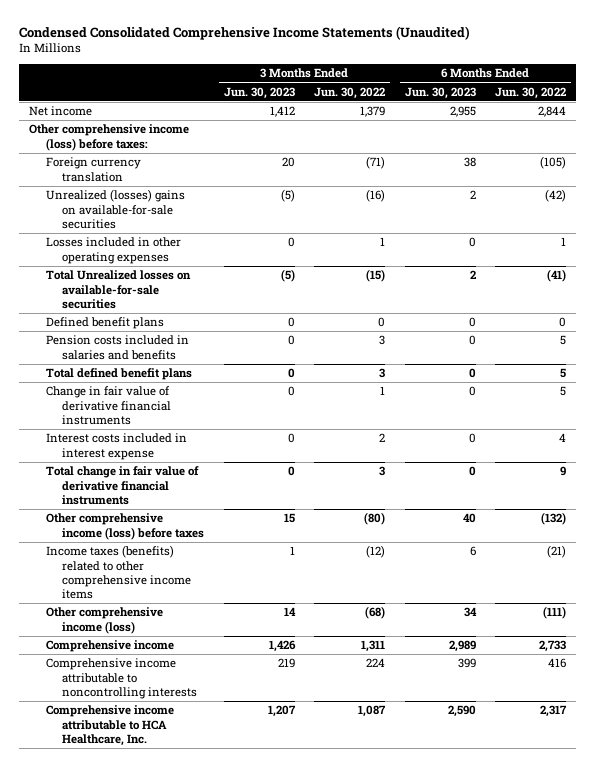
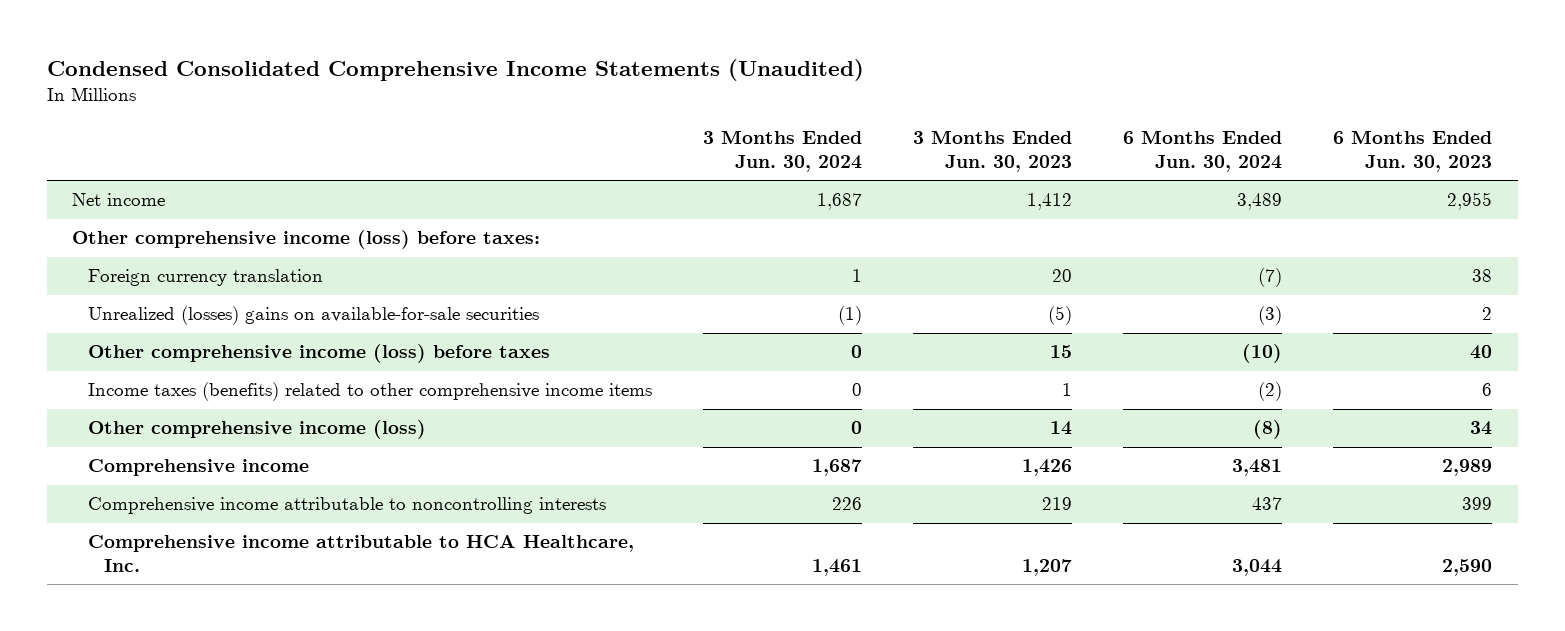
- | 3 Months Ended Jun. 30, 2023 | 3 Months Ended Jun. 30, 2022 | 6 Months Ended Jun. 30, 2023 | 6 Months Ended Jun. 30, 2022
+ | 3 Months Ended Jun. 30, 2024 | 3 Months Ended Jun. 30, 2023 | 6 Months Ended Jun. 30, 2024 | 6 Months Ended Jun. 30, 2023
- Losses included in other operating expenses | 0 | 1 | 0 | 1
- Total Unrealized losses on available-for-sale securities | (5) | (15) | 2 | (41)
- Defined benefit plans | 0 | 0 | 0 | 0
- Pension costs included in salaries and benefits | 0 | 3 | 0 | 5
- Total defined benefit plans | 0 | 3 | 0 | 5
- Change in fair value of derivative financial instruments | 0 | 1 | 0 | 5
- Interest costs included in interest expense | 0 | 2 | 0 | 4
- Total change in fair value of derivative financial instruments | 0 | 3 | 0 | 9

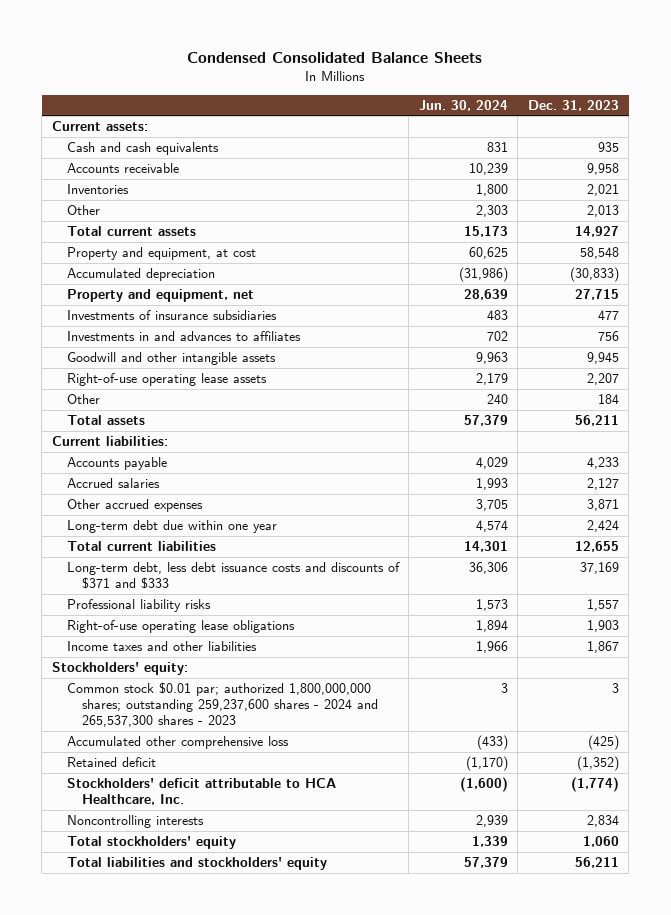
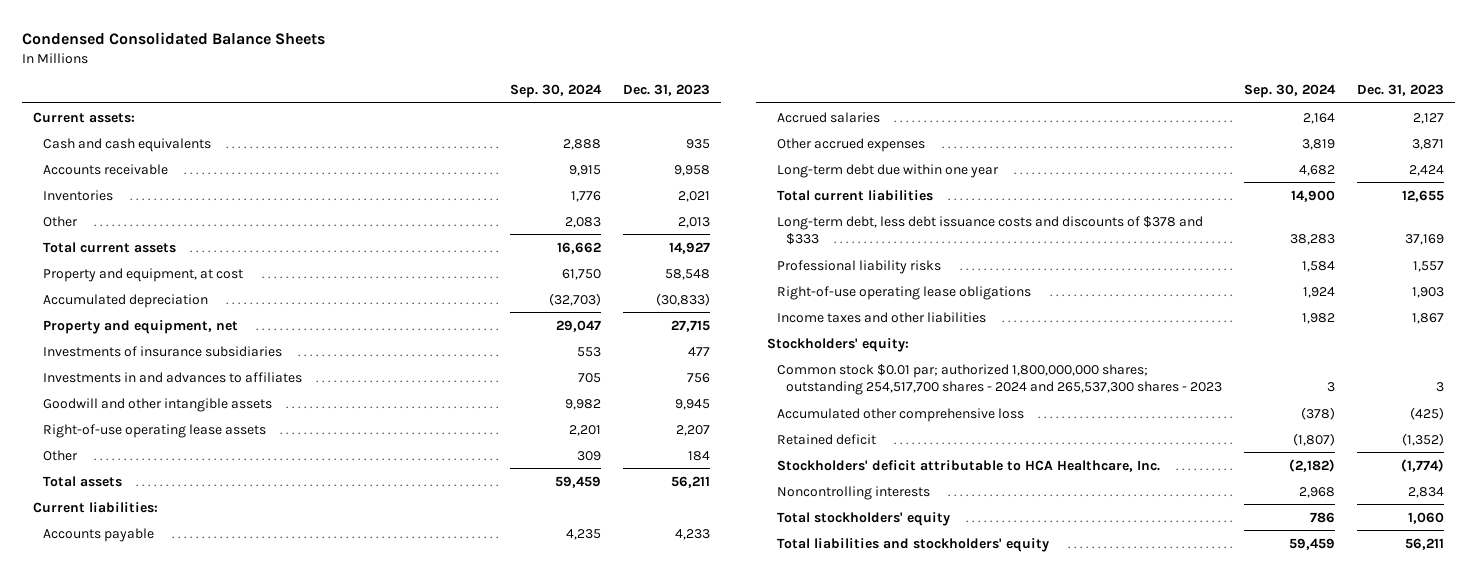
- | Jun. 30, 2024 | Dec. 31, 2023
+ | Sep. 30, 2024 | Dec. 31, 2023
- Long-term debt, less debt issuance costs and discounts of $371 and $333 | 36,306 | 37,169
+ Long-term debt, less debt issuance costs and discounts of $378 and $333 | 38,283 | 37,169
- Common stock $0.01 par; authorized 1,800,000,000 shares; outstanding 259,237,600 shares - 2024 and 265,537,300 shares - 2023 | 3 | 3
+ Common stock $0.01 par; authorized 1,800,000,000 shares; outstanding 254,517,700 shares - 2024 and 265,537,300 shares - 2023 | 3 | 3

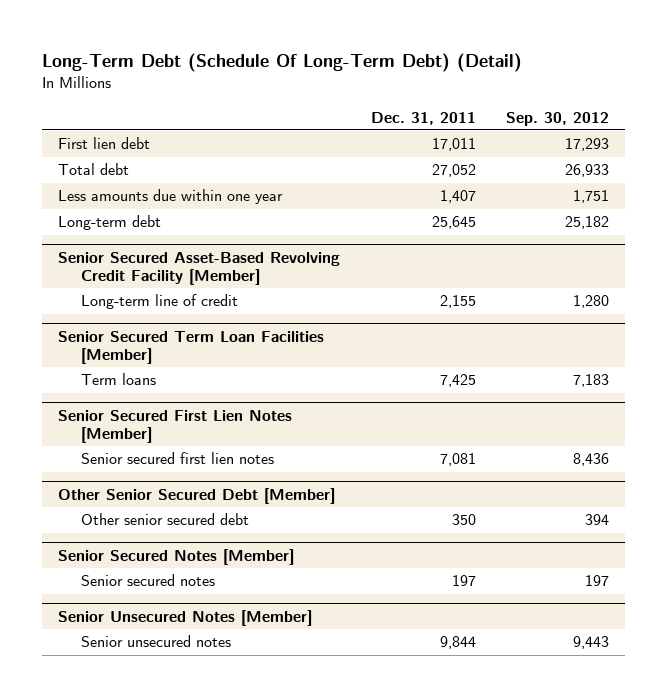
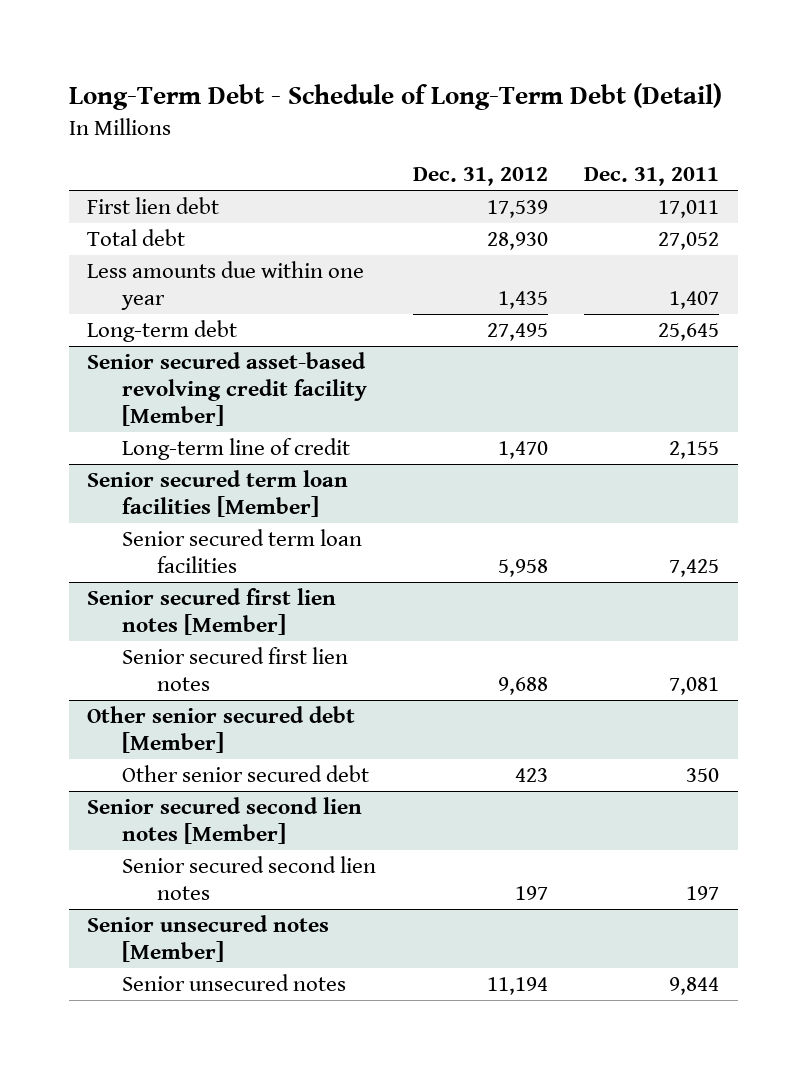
- Long-Term Debt (Schedule Of Long-Term Debt) (Detail)
+ Long-Term Debt - Schedule of Long-Term Debt (Detail)
- | Dec. 31, 2011 | Sep. 30, 2012
+ | Dec. 31, 2012 | Dec. 31, 2011
- Senior Secured Asset-Based Revolving Credit Facility [Member]
+ Senior secured asset-based revolving credit facility [Member]
- Senior Secured Term Loan Facilities [Member]
- Term loans | 7,425 | 7,183
- Senior Secured First Lien Notes [Member]
+ Senior secured term loan facilities [Member]
+ Senior secured term loan facilities | 5,958 | 7,425
+ Senior secured first lien notes [Member]
- Other Senior Secured Debt [Member]
+ Other senior secured debt [Member]
- Senior Secured Notes [Member]
- Senior secured notes | 197 | 197
- Senior Unsecured Notes [Member]
+ Senior secured second lien notes [Member]
+ Senior secured second lien notes | 197 | 197
+ Senior unsecured notes [Member]

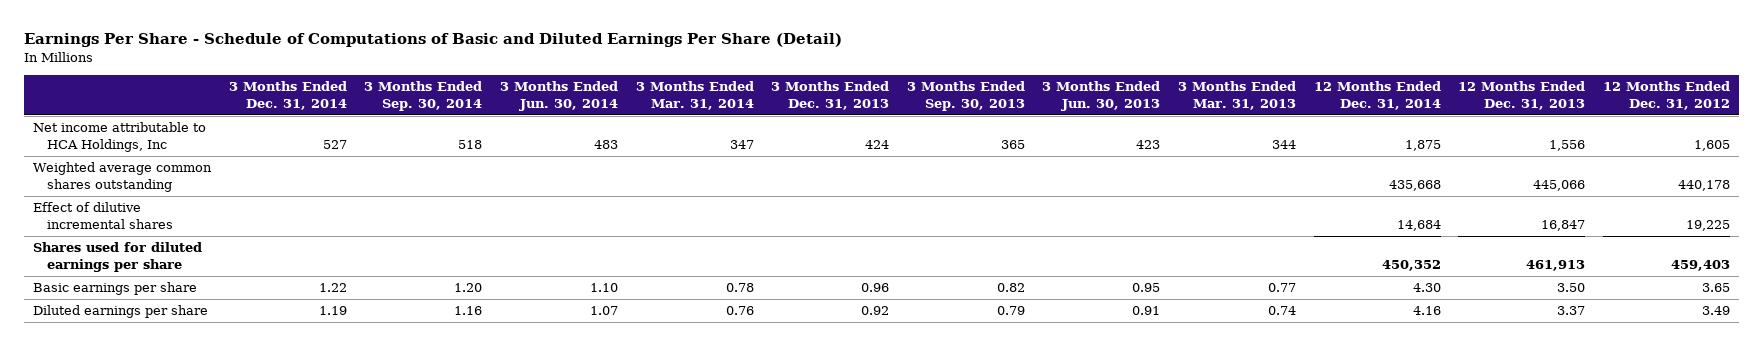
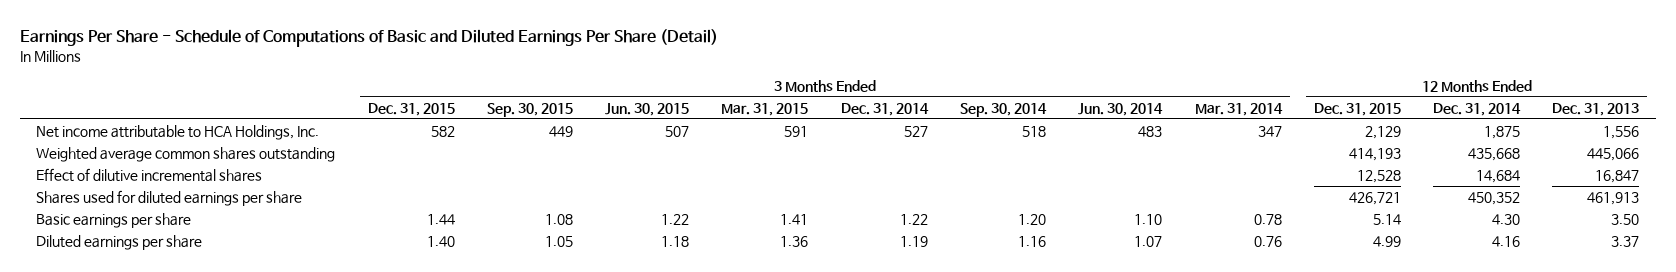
- | 3 Months Ended Dec. 31, 2014 | 3 Months Ended Sep. 30, 2014 | 3 Months Ended Jun. 30, 2014 | 3 Months Ended Mar. 31, 2014 | 3 Months Ended Dec. 31, 2013 | 3 Months Ended Sep. 30, 2013 | 3 Months Ended Jun. 30, 2013 | 3 Months Ended Mar. 31, 2013 | 12 Months Ended Dec. 31, 2014 | 12 Months Ended Dec. 31, 2013 | 12 Months Ended Dec. 31, 2012
+ | 3 Months Ended Dec. 31, 2015 | 3 Months Ended Sep. 30, 2015 | 3 Months Ended Jun. 30, 2015 | 3 Months Ended Mar. 31, 2015 | 3 Months Ended Dec. 31, 2014 | 3 Months Ended Sep. 30, 2014 | 3 Months Ended Jun. 30, 2014 | 3 Months Ended Mar. 31, 2014 | 12 Months Ended Dec. 31, 2015 | 12 Months Ended Dec. 31, 2014 | 12 Months Ended Dec. 31, 2013
- Net income attributable to HCA Holdings, Inc | 527 | 518 | 483 | 347 | 424 | 365 | 423 | 344 | 1,875 | 1,556 | 1,605
+ Net income attributable to HCA Holdings, Inc. | 582 | 449 | 507 | 591 | 527 | 518 | 483 | 347 | 2,129 | 1,875 | 1,556

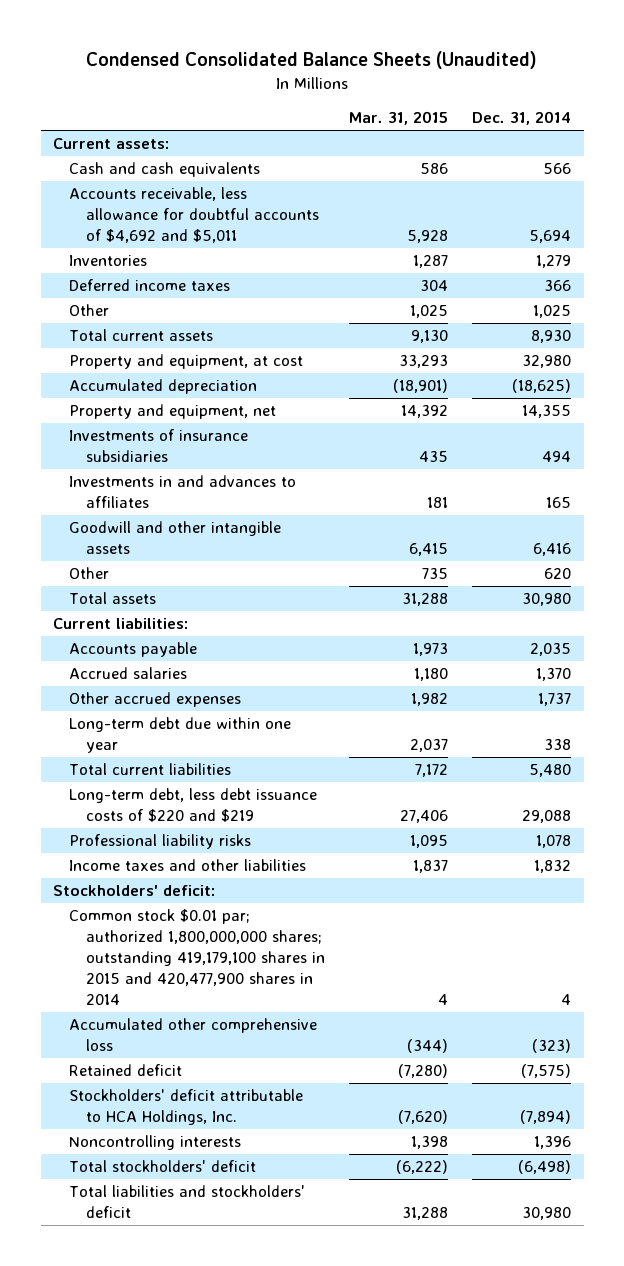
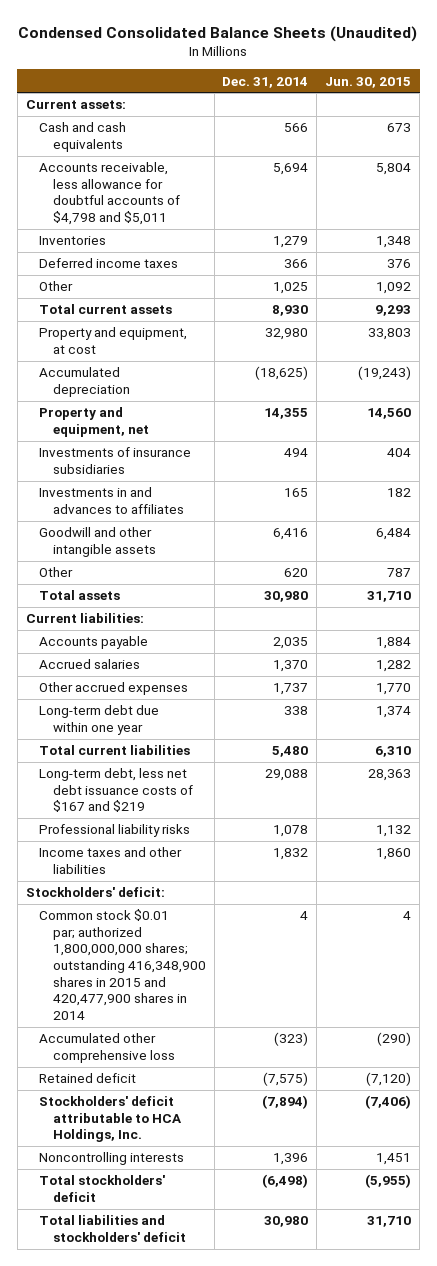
- | Mar. 31, 2015 | Dec. 31, 2014
+ | Dec. 31, 2014 | Jun. 30, 2015
- Accounts receivable, less allowance for doubtful accounts of $4,692 and $5,011 | 5,928 | 5,694
+ Accounts receivable, less allowance for doubtful accounts of $4,798 and $5,011 | 5,694 | 5,804
- Long-term debt, less debt issuance costs of $220 and $219 | 27,406 | 29,088
+ Long-term debt, less net debt issuance costs of $167 and $219 | 29,088 | 28,363
- Common stock $0.01 par; authorized 1,800,000,000 shares; outstanding 419,179,100 shares in 2015 and 420,477,900 shares in 2014 | 4 | 4
+ Common stock $0.01 par; authorized 1,800,000,000 shares; outstanding 416,348,900 shares in 2015 and 420,477,900 shares in 2014 | 4 | 4

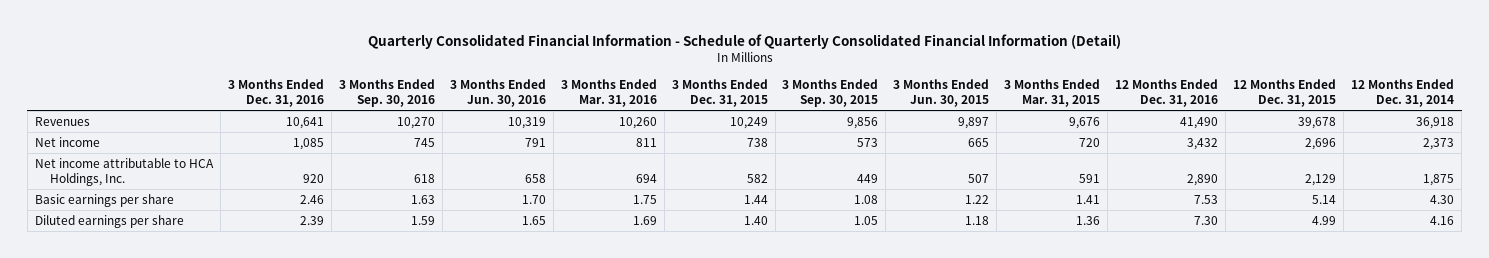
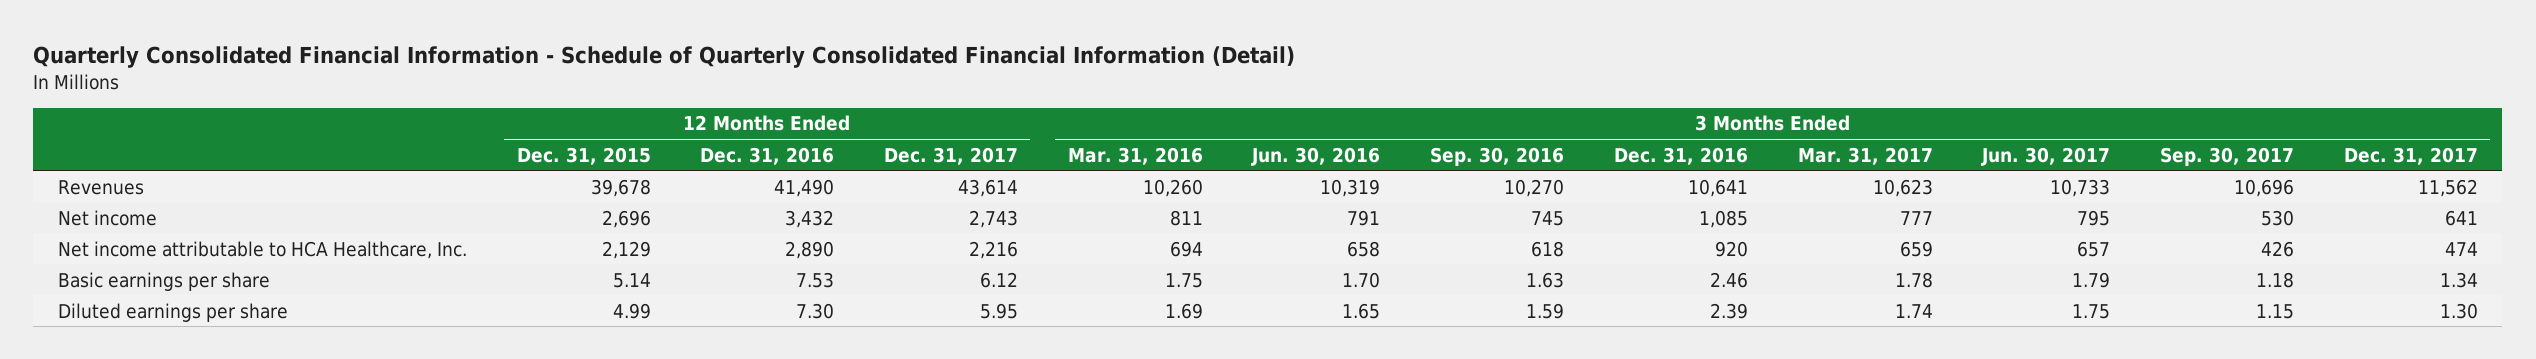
- | 3 Months Ended Dec. 31, 2016 | 3 Months Ended Sep. 30, 2016 | 3 Months Ended Jun. 30, 2016 | 3 Months Ended Mar. 31, 2016 | 3 Months Ended Dec. 31, 2015 | 3 Months Ended Sep. 30, 2015 | 3 Months Ended Jun. 30, 2015 | 3 Months Ended Mar. 31, 2015 | 12 Months Ended Dec. 31, 2016 | 12 Months Ended Dec. 31, 2015 | 12 Months Ended Dec. 31, 2014
+ | 12 Months Ended Dec. 31, 2015 | 12 Months Ended Dec. 31, 2016 | 12 Months Ended Dec. 31, 2017 | 3 Months Ended Mar. 31, 2016 | 3 Months Ended Jun. 30, 2016 | 3 Months Ended Sep. 30, 2016 | 3 Months Ended Dec. 31, 2016 | 3 Months Ended Mar. 31, 2017 | 3 Months Ended Jun. 30, 2017 | 3 Months Ended Sep. 30, 2017 | 3 Months Ended Dec. 31, 2017
- Net income attributable to HCA Holdings, Inc. | 920 | 618 | 658 | 694 | 582 | 449 | 507 | 591 | 2,890 | 2,129 | 1,875
+ Net income attributable to HCA Healthcare, Inc. | 2,129 | 2,890 | 2,216 | 694 | 658 | 618 | 920 | 659 | 657 | 426 | 474

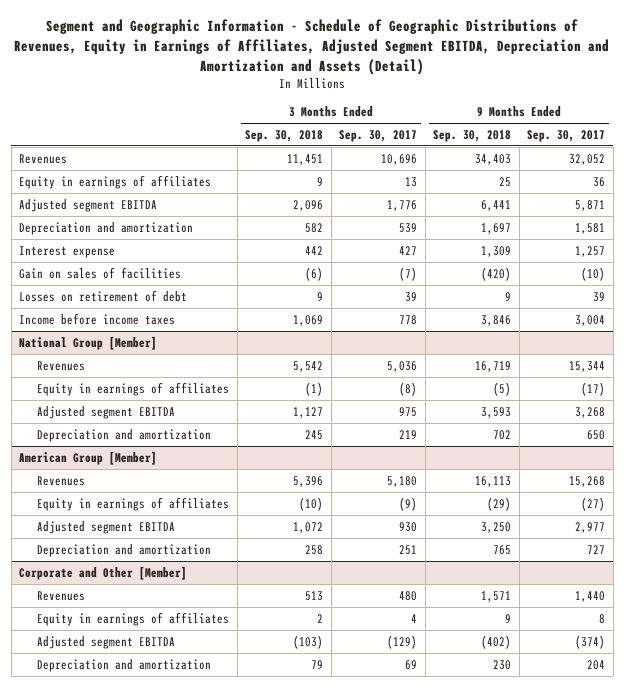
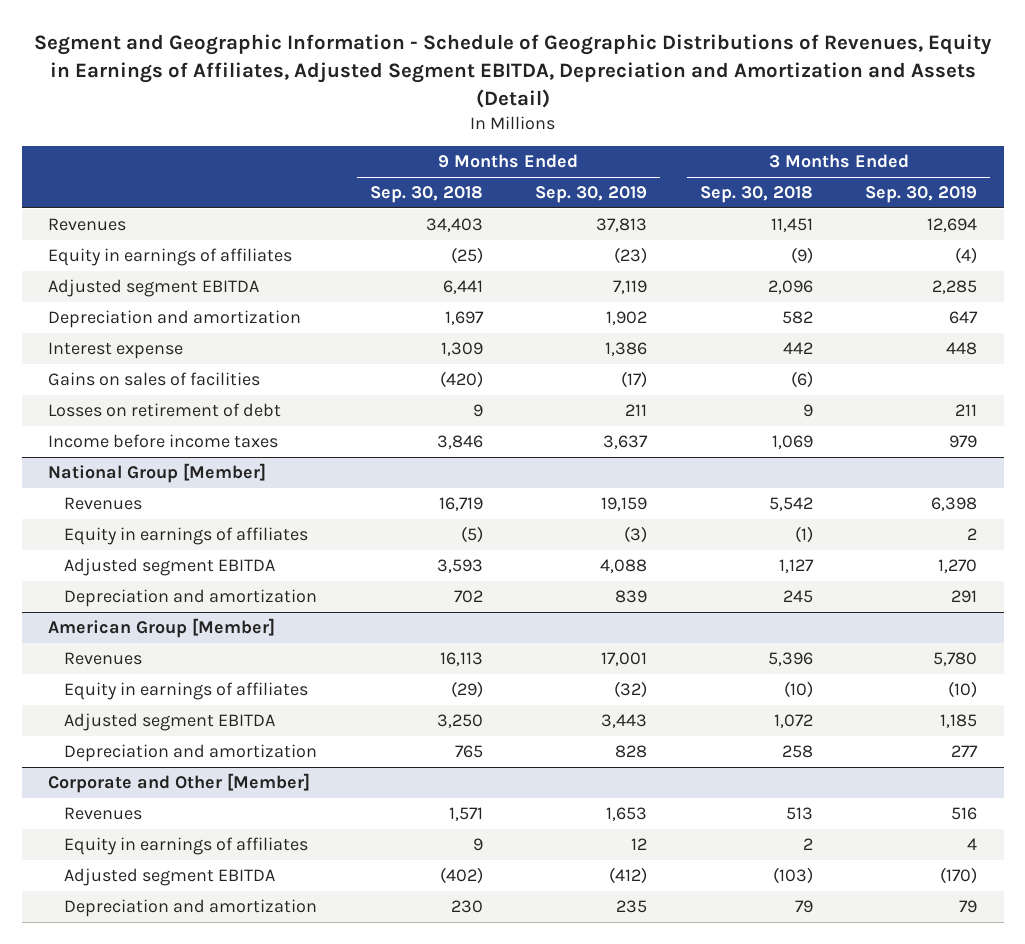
- | 3 Months Ended Sep. 30, 2018 | 3 Months Ended Sep. 30, 2017 | 9 Months Ended Sep. 30, 2018 | 9 Months Ended Sep. 30, 2017
+ | 9 Months Ended Sep. 30, 2018 | 9 Months Ended Sep. 30, 2019 | 3 Months Ended Sep. 30, 2018 | 3 Months Ended Sep. 30, 2019
- Equity in earnings of affiliates | 9 | 13 | 25 | 36
+ Equity in earnings of affiliates | (25) | (23) | (9) | (4)
- Gain on sales of facilities | (6) | (7) | (420) | (10)
+ Gains on sales of facilities | (420) | (17) | (6) |

